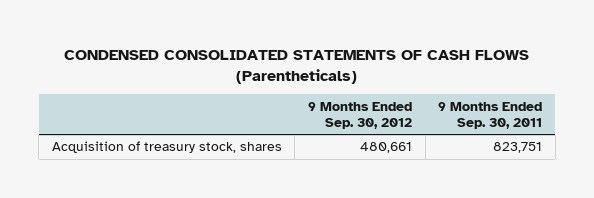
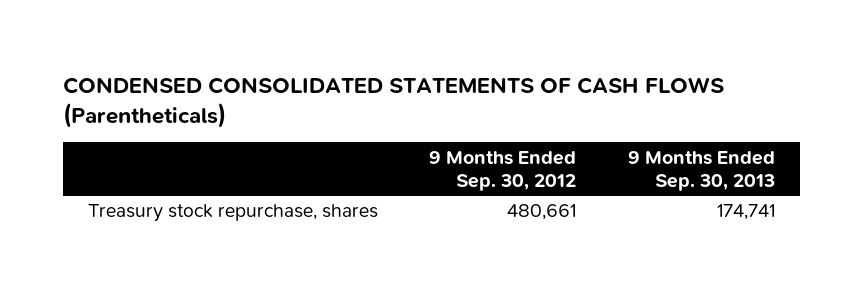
- | 9 Months Ended Sep. 30, 2012 | 9 Months Ended Sep. 30, 2011
+ | 9 Months Ended Sep. 30, 2012 | 9 Months Ended Sep. 30, 2013
- Acquisition of treasury stock, shares | 480,661 | 823,751
+ Treasury stock repurchase, shares | 480,661 | 174,741

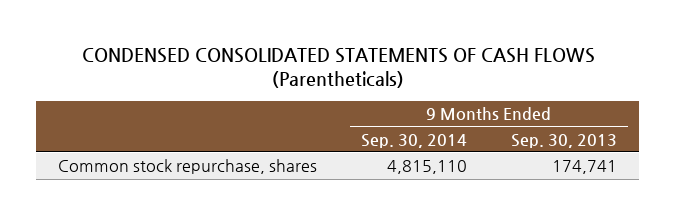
- | 9 Months Ended Sep. 30, 2012 | 9 Months Ended Sep. 30, 2013
+ | 9 Months Ended Sep. 30, 2014 | 9 Months Ended Sep. 30, 2013
- Treasury stock repurchase, shares | 480,661 | 174,741
+ Common stock repurchase, shares | 4,815,110 | 174,741

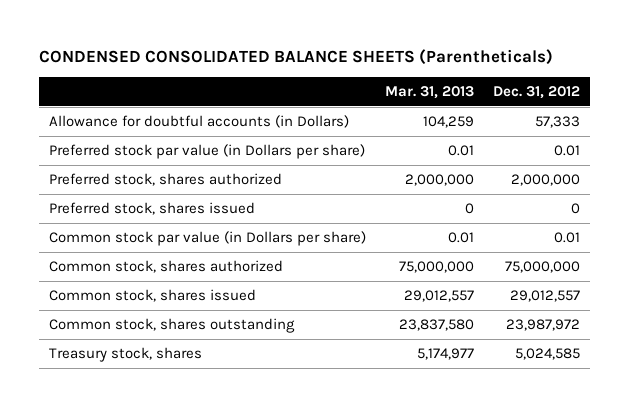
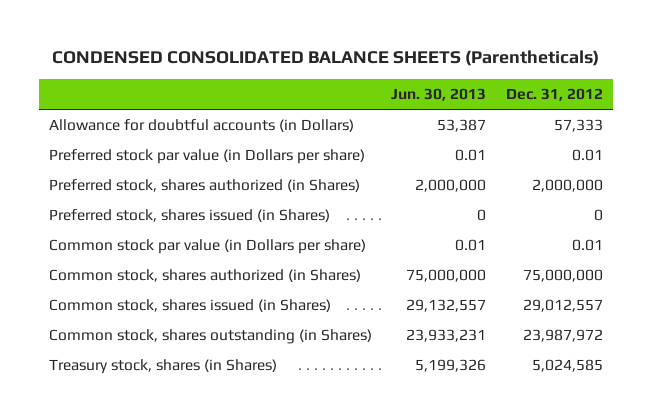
- | Mar. 31, 2013 | Dec. 31, 2012
+ | Jun. 30, 2013 | Dec. 31, 2012
- Preferred stock, shares authorized | 2,000,000 | 2,000,000
- Preferred stock, shares issued | 0 | 0
+ Preferred stock, shares authorized (in Shares) | 2,000,000 | 2,000,000
+ Preferred stock, shares issued (in Shares) | 0 | 0
- Common stock, shares authorized | 75,000,000 | 75,000,000
- Common stock, shares issued | 29,012,557 | 29,012,557
- Common stock, shares outstanding | 23,837,580 | 23,987,972
- Treasury stock, shares | 5,174,977 | 5,024,585
+ Common stock, shares authorized (in Shares) | 75,000,000 | 75,000,000
+ Common stock, shares issued (in Shares) | 29,132,557 | 29,012,557
+ Common stock, shares outstanding (in Shares) | 23,933,231 | 23,987,972
+ Treasury stock, shares (in Shares) | 5,199,326 | 5,024,585

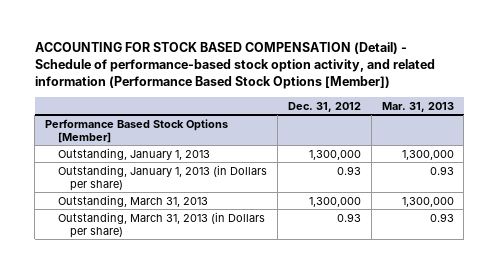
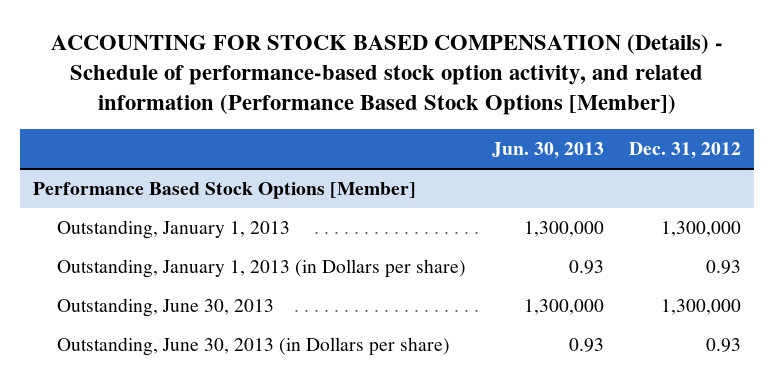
- ACCOUNTING FOR STOCK BASED COMPENSATION (Detail) - Schedule of performance-based stock option activity, and related information (Performance Based Stock Options [Member])
+ ACCOUNTING FOR STOCK BASED COMPENSATION (Details) - Schedule of performance-based stock option activity, and related information (Performance Based Stock Options [Member])
- | Dec. 31, 2012 | Mar. 31, 2013
+ | Jun. 30, 2013 | Dec. 31, 2012
@ Performance Based Stock Options [Member]
- Outstanding, March 31, 2013 | 1,300,000 | 1,300,000
- Outstanding, March 31, 2013 (in Dollars per share) | 0.93 | 0.93
+ Outstanding, June 30, 2013 | 1,300,000 | 1,300,000
+ Outstanding, June 30, 2013 (in Dollars per share) | 0.93 | 0.93

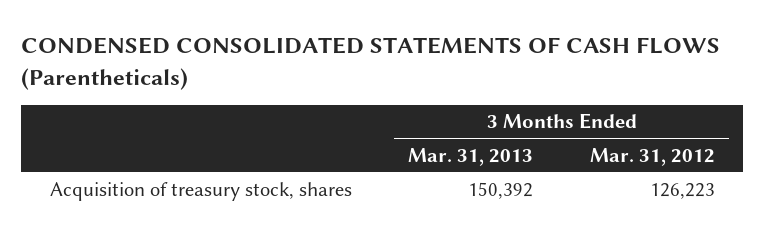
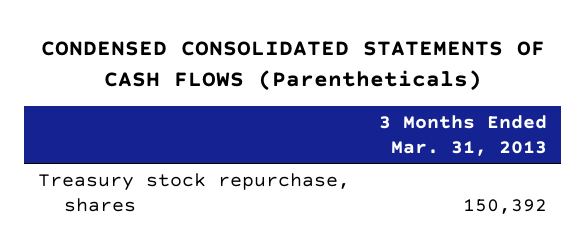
- | 3 Months Ended Mar. 31, 2013 | 3 Months Ended Mar. 31, 2012
+ | 3 Months Ended Mar. 31, 2013
- Acquisition of treasury stock, shares | 150,392 | 126,223
+ Treasury stock repurchase, shares | 150,392

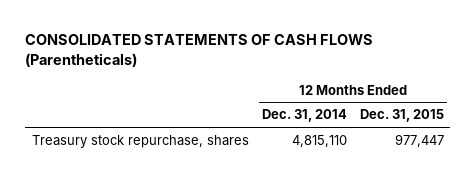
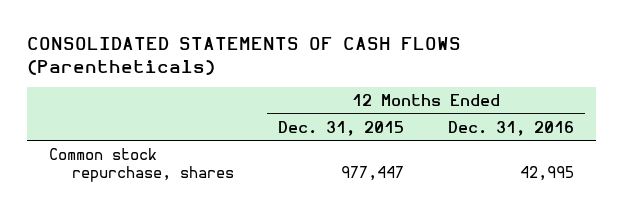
- | 12 Months Ended Dec. 31, 2014 | 12 Months Ended Dec. 31, 2015
+ | 12 Months Ended Dec. 31, 2015 | 12 Months Ended Dec. 31, 2016
- Treasury stock repurchase, shares | 4,815,110 | 977,447
+ Common stock repurchase, shares | 977,447 | 42,995

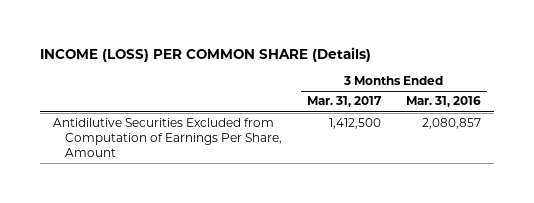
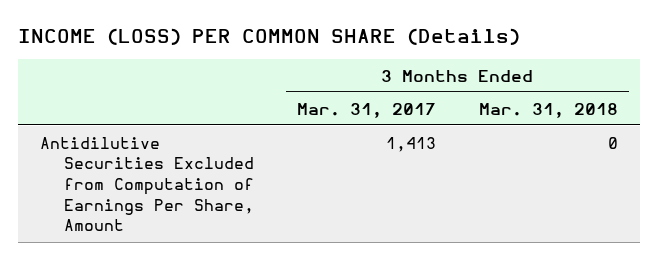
- | 3 Months Ended Mar. 31, 2017 | 3 Months Ended Mar. 31, 2016
+ | 3 Months Ended Mar. 31, 2017 | 3 Months Ended Mar. 31, 2018
- Antidilutive Securities Excluded from Computation of Earnings Per Share, Amount | 1,412,500 | 2,080,857
+ Antidilutive Securities Excluded from Computation of Earnings Per Share, Amount | 1,413 | 0

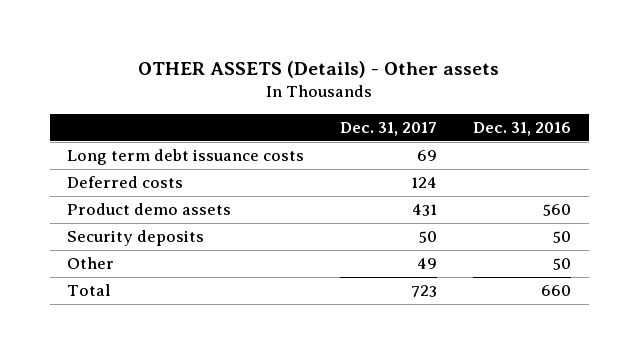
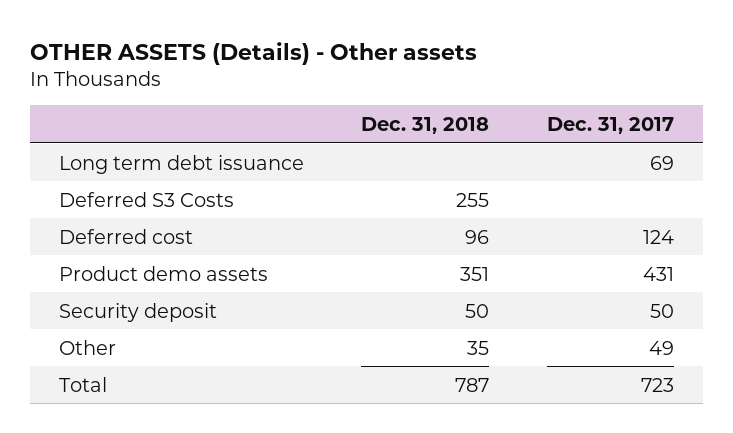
- | Dec. 31, 2017 | Dec. 31, 2016
+ | Dec. 31, 2018 | Dec. 31, 2017
- Long term debt issuance costs | 69 |
- Deferred costs | 124 |
+ Long term debt issuance | | 69
+ Deferred S3 Costs | 255 |
+ Deferred cost | 96 | 124
- Security deposits | 50 | 50
+ Security deposit | 50 | 50

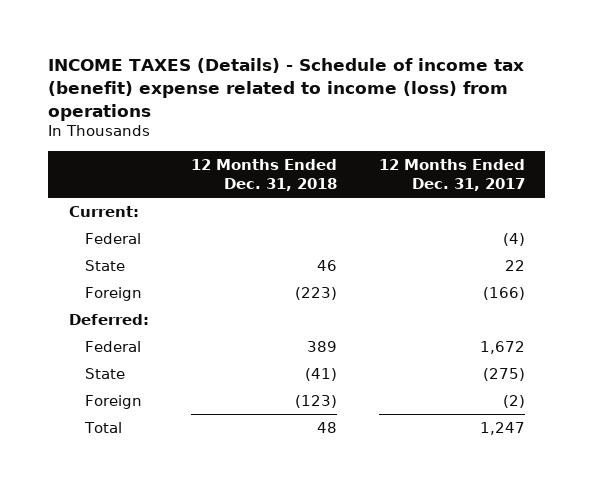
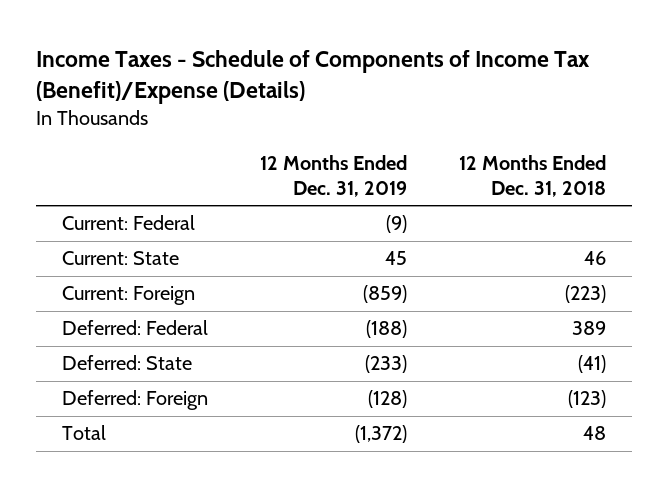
- INCOME TAXES (Details) - Schedule of income tax (benefit) expense related to income (loss) from operations
+ Income Taxes - Schedule of Components of Income Tax (Benefit)/Expense (Details)
- | 12 Months Ended Dec. 31, 2018 | 12 Months Ended Dec. 31, 2017
+ | 12 Months Ended Dec. 31, 2019 | 12 Months Ended Dec. 31, 2018
- Current:
- Federal | | (4)
- State | 46 | 22
- Foreign | (223) | (166)
- Deferred:
- Federal | 389 | 1,672
- State | (41) | (275)
- Foreign | (123) | (2)
+ Current: Federal | (9) |
+ Current: State | 45 | 46
+ Current: Foreign | (859) | (223)
+ Deferred: Federal | (188) | 389
+ Deferred: State | (233) | (41)
+ Deferred: Foreign | (128) | (123)

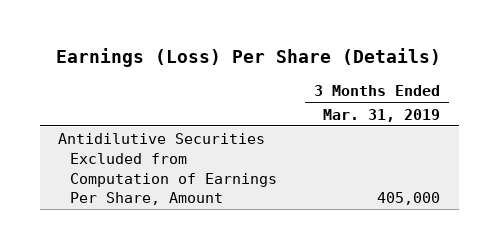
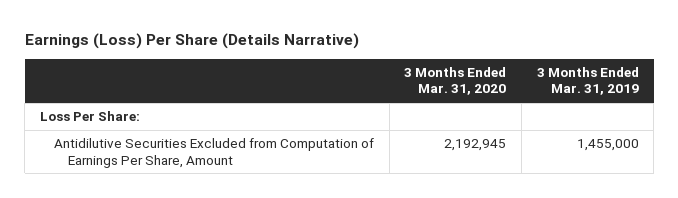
- Earnings (Loss) Per Share (Details)
+ Earnings (Loss) Per Share (Details Narrative)
- | 3 Months Ended Mar. 31, 2019
+ | 3 Months Ended Mar. 31, 2020 | 3 Months Ended Mar. 31, 2019
- Antidilutive Securities Excluded from Computation of Earnings Per Share, Amount | 405,000
+ Loss Per Share:
+ Antidilutive Securities Excluded from Computation of Earnings Per Share, Amount | 2,192,945 | 1,455,000

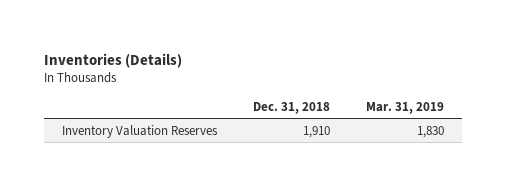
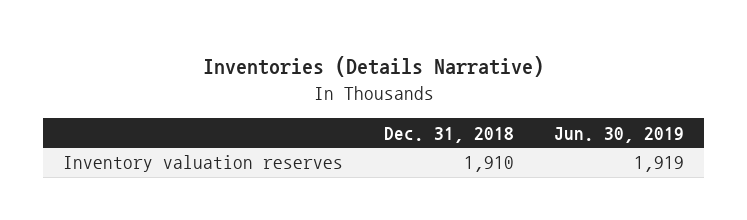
- Inventories (Details)
+ Inventories (Details Narrative)
- | Dec. 31, 2018 | Mar. 31, 2019
+ | Dec. 31, 2018 | Jun. 30, 2019
- Inventory Valuation Reserves | 1,910 | 1,830
+ Inventory valuation reserves | 1,910 | 1,919

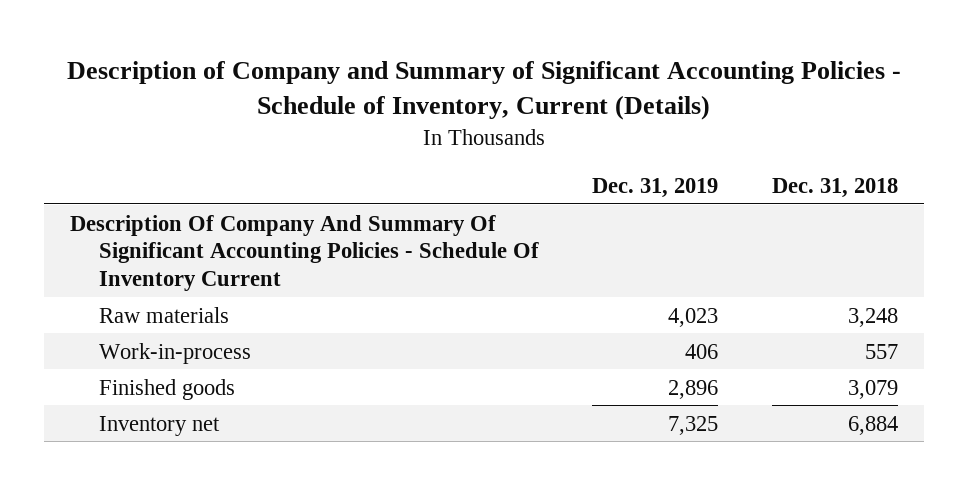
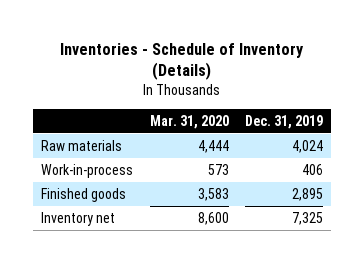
- Description of Company and Summary of Significant Accounting Policies - Schedule of Inventory, Current (Details)
+ Inventories - Schedule of Inventory (Details)
- | Dec. 31, 2019 | Dec. 31, 2018
+ | Mar. 31, 2020 | Dec. 31, 2019
- Description Of Company And Summary Of Significant Accounting Policies - Schedule Of Inventory Current
- Raw materials | 4,023 | 3,248
+ Raw materials | 4,444 | 4,024
- Finished goods | 2,896 | 3,079
+ Finished goods | 3,583 | 2,895

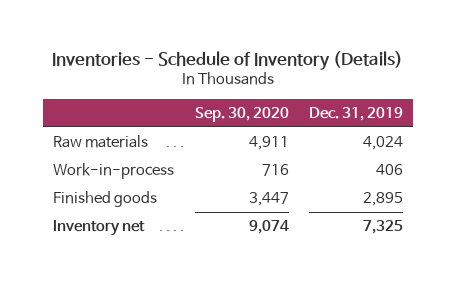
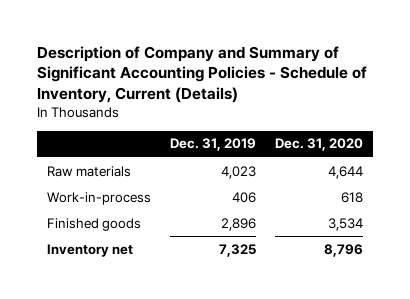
- Inventories - Schedule of Inventory (Details)
+ Description of Company and Summary of Significant Accounting Policies - Schedule of Inventory, Current (Details)
- | Sep. 30, 2020 | Dec. 31, 2019
+ | Dec. 31, 2019 | Dec. 31, 2020
- Raw materials | 4,911 | 4,024
+ Raw materials | 4,023 | 4,644
- Finished goods | 3,447 | 2,895
+ Finished goods | 2,896 | 3,534

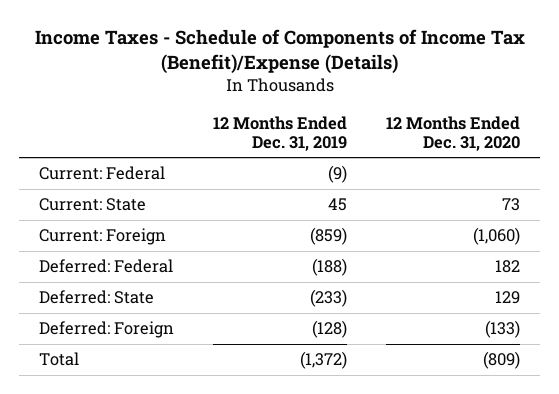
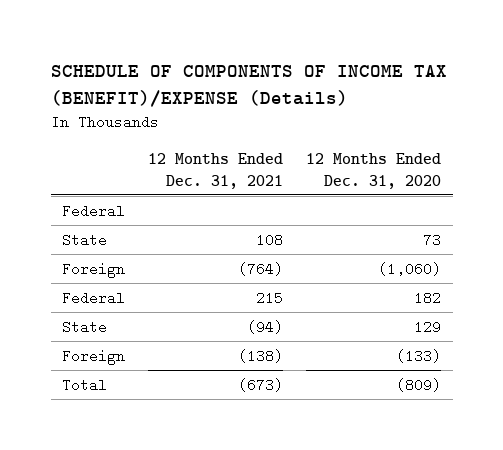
- Income Taxes - Schedule of Components of Income Tax (Benefit)/Expense (Details)
+ SCHEDULE OF COMPONENTS OF INCOME TAX (BENEFIT)/EXPENSE (Details)
- | 12 Months Ended Dec. 31, 2019 | 12 Months Ended Dec. 31, 2020
+ | 12 Months Ended Dec. 31, 2021 | 12 Months Ended Dec. 31, 2020
- Current: Federal | (9) |
- Current: State | 45 | 73
- Current: Foreign | (859) | (1,060)
- Deferred: Federal | (188) | 182
- Deferred: State | (233) | 129
- Deferred: Foreign | (128) | (133)
+ Federal
+ State | 108 | 73
+ Foreign | (764) | (1,060)
+ Federal | 215 | 182
+ State | (94) | 129
+ Foreign | (138) | (133)

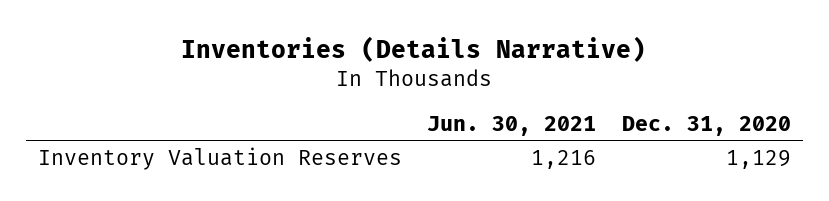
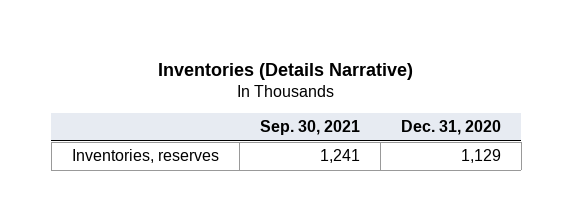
- | Jun. 30, 2021 | Dec. 31, 2020
+ | Sep. 30, 2021 | Dec. 31, 2020
- Inventory Valuation Reserves | 1,216 | 1,129
+ Inventories, reserves | 1,241 | 1,129

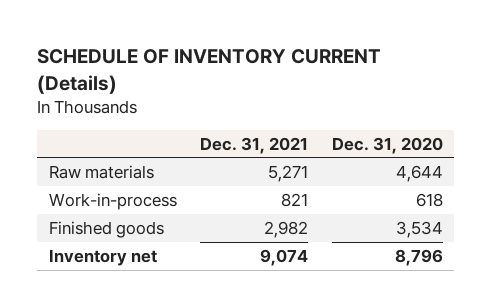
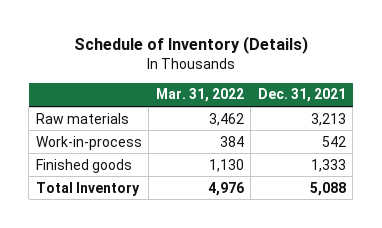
- SCHEDULE OF INVENTORY CURRENT (Details)
+ Schedule of Inventory (Details)
- | Dec. 31, 2021 | Dec. 31, 2020
+ | Mar. 31, 2022 | Dec. 31, 2021
- Raw materials | 5,271 | 4,644
- Work-in-process | 821 | 618
- Finished goods | 2,982 | 3,534
- Inventory net | 9,074 | 8,796
+ Raw materials | 3,462 | 3,213
+ Work-in-process | 384 | 542
+ Finished goods | 1,130 | 1,333
+ Total Inventory | 4,976 | 5,088

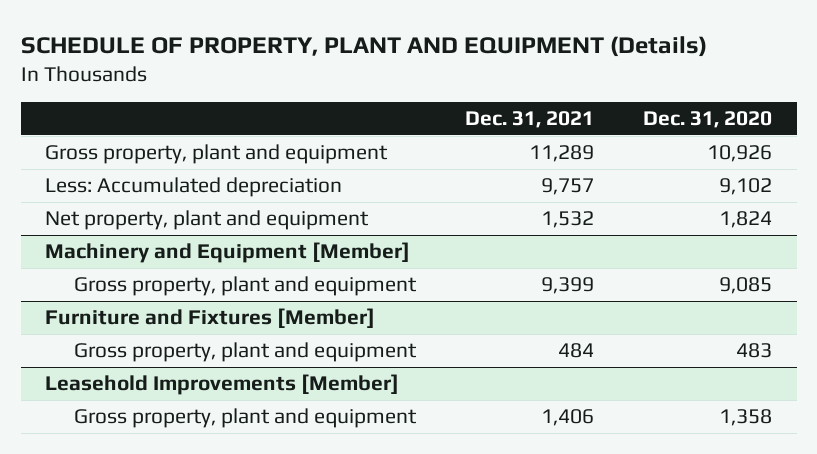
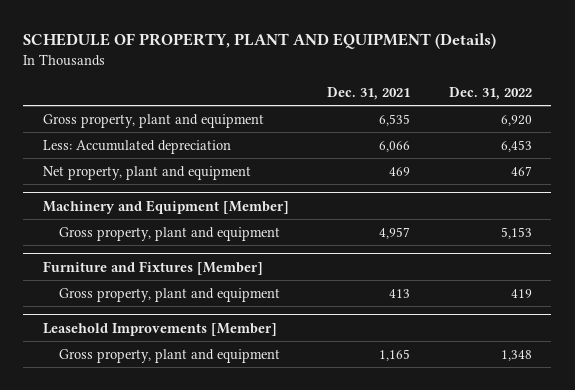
- | Dec. 31, 2021 | Dec. 31, 2020
+ | Dec. 31, 2021 | Dec. 31, 2022
- Gross property, plant and equipment | 11,289 | 10,926
- Less: Accumulated depreciation | 9,757 | 9,102
- Net property, plant and equipment | 1,532 | 1,824
+ Gross property, plant and equipment | 6,535 | 6,920
+ Less: Accumulated depreciation | 6,066 | 6,453
+ Net property, plant and equipment | 469 | 467
@ Machinery and Equipment [Member]
- Gross property, plant and equipment | 9,399 | 9,085
+ Gross property, plant and equipment | 4,957 | 5,153
@ Furniture and Fixtures [Member]
- Gross property, plant and equipment | 484 | 483
+ Gross property, plant and equipment | 413 | 419
@ Leasehold Improvements [Member]
- Gross property, plant and equipment | 1,406 | 1,358
+ Gross property, plant and equipment | 1,165 | 1,348

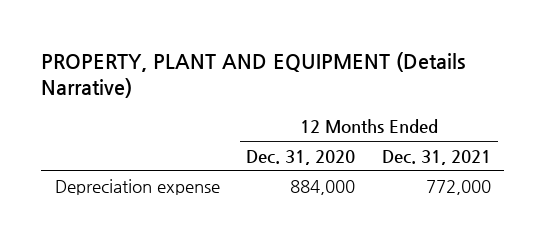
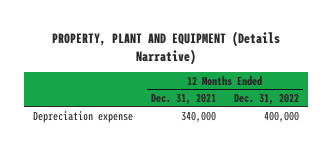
- | 12 Months Ended Dec. 31, 2020 | 12 Months Ended Dec. 31, 2021
+ | 12 Months Ended Dec. 31, 2021 | 12 Months Ended Dec. 31, 2022
- Depreciation expense | 884,000 | 772,000
+ Depreciation expense | 340,000 | 400,000

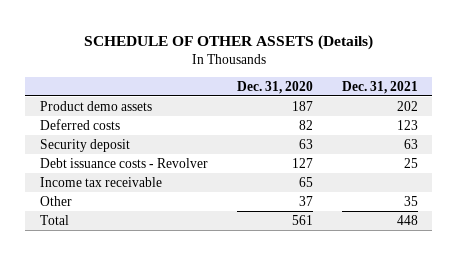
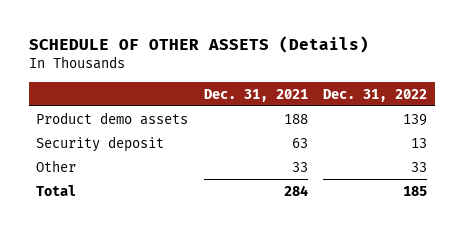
- | Dec. 31, 2020 | Dec. 31, 2021
+ | Dec. 31, 2021 | Dec. 31, 2022
- Product demo assets | 187 | 202
- Deferred costs | 82 | 123
+ Product demo assets | 188 | 139
- Debt issuance costs - Revolver | 127 | 25
- Income tax receivable | 65 |
- Other | 37 | 35
- Total | 561 | 448
+ Other | 33 | 33
+ Total | 284 | 185

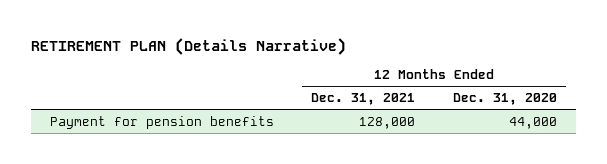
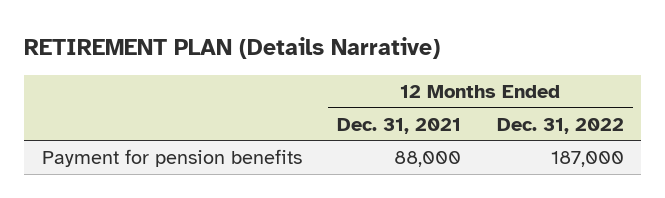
- | 12 Months Ended Dec. 31, 2021 | 12 Months Ended Dec. 31, 2020
+ | 12 Months Ended Dec. 31, 2021 | 12 Months Ended Dec. 31, 2022
- Payment for pension benefits | 128,000 | 44,000
+ Payment for pension benefits | 88,000 | 187,000

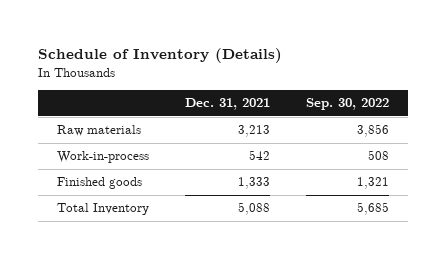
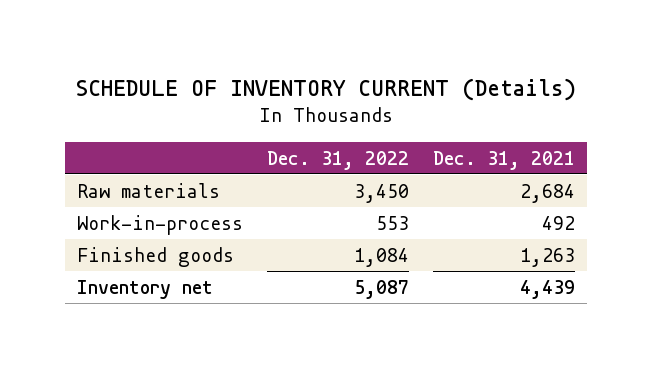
- Schedule of Inventory (Details)
+ SCHEDULE OF INVENTORY CURRENT (Details)
- | Dec. 31, 2021 | Sep. 30, 2022
+ | Dec. 31, 2022 | Dec. 31, 2021
- Raw materials | 3,213 | 3,856
- Work-in-process | 542 | 508
- Finished goods | 1,333 | 1,321
- Total Inventory | 5,088 | 5,685
+ Raw materials | 3,450 | 2,684
+ Work-in-process | 553 | 492
+ Finished goods | 1,084 | 1,263
+ Inventory net | 5,087 | 4,439

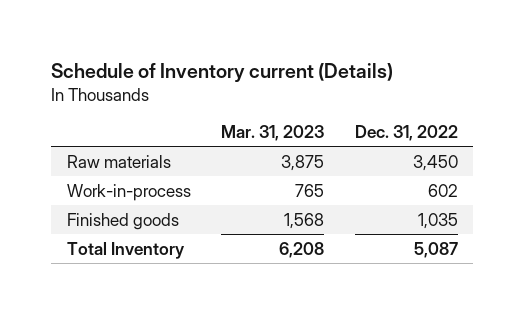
- SCHEDULE OF INVENTORY CURRENT (Details)
+ Schedule of Inventory current (Details)
- | Dec. 31, 2022 | Dec. 31, 2021
+ | Mar. 31, 2023 | Dec. 31, 2022
- Work-in-process | 553 | 492
- Finished goods | 1,084 | 1,263
- Inventory net | 5,087 | 4,439
+ Work-in-process | 765 | 602
+ Finished goods | 1,568 | 1,035
+ Total Inventory | 6,208 | 5,087

